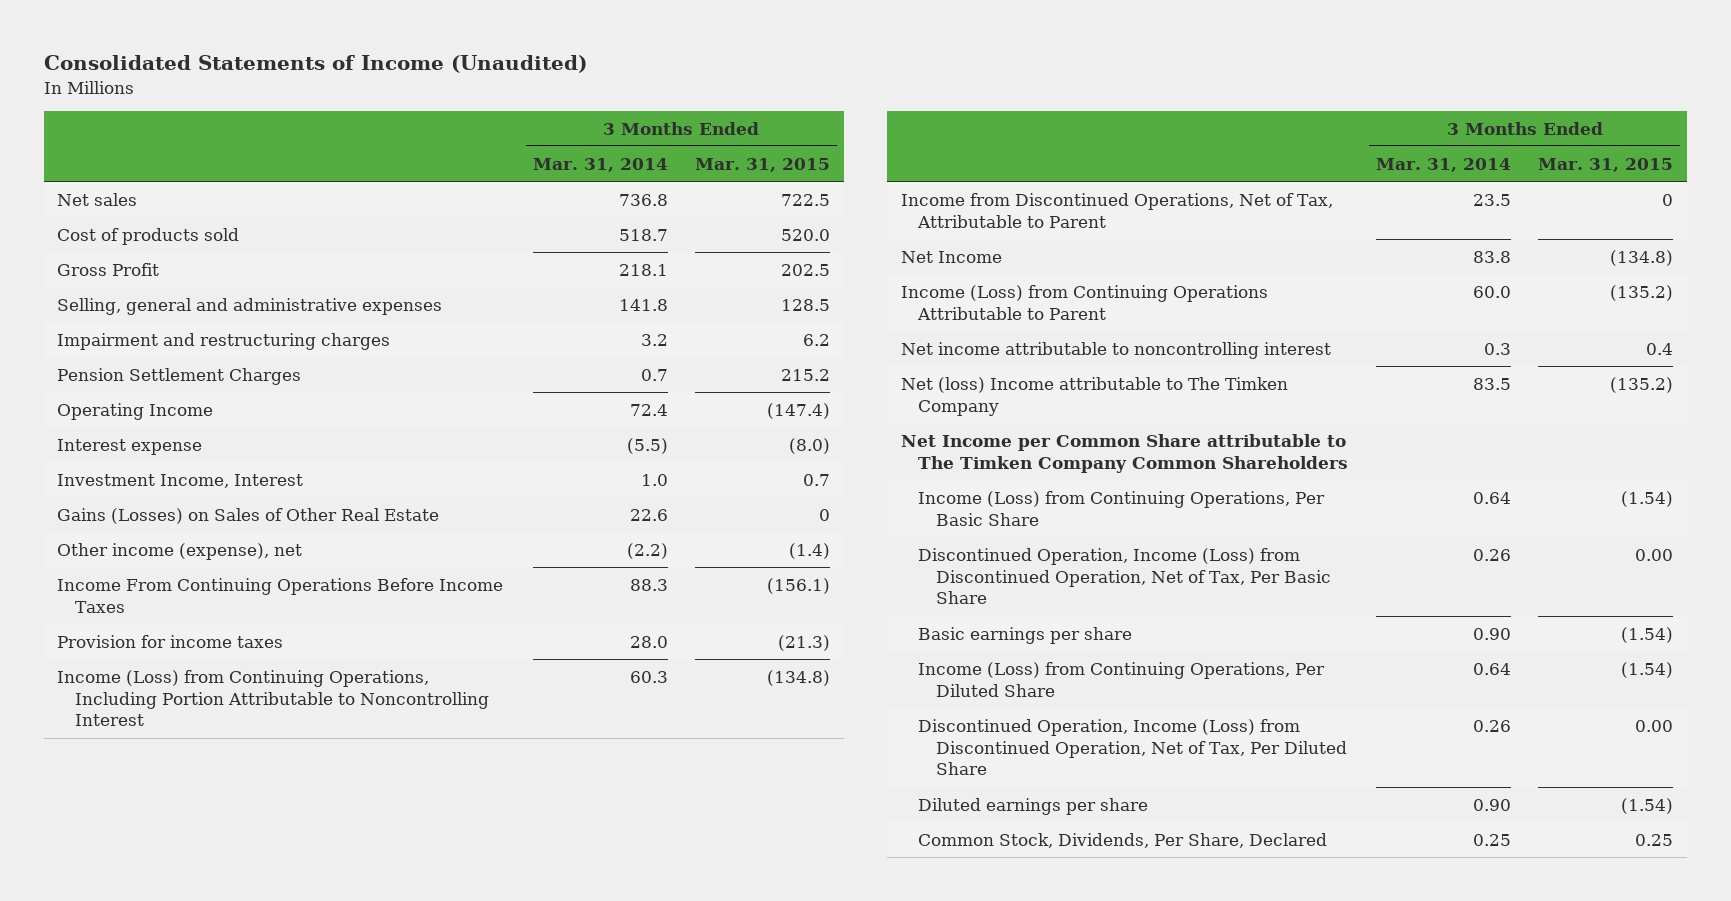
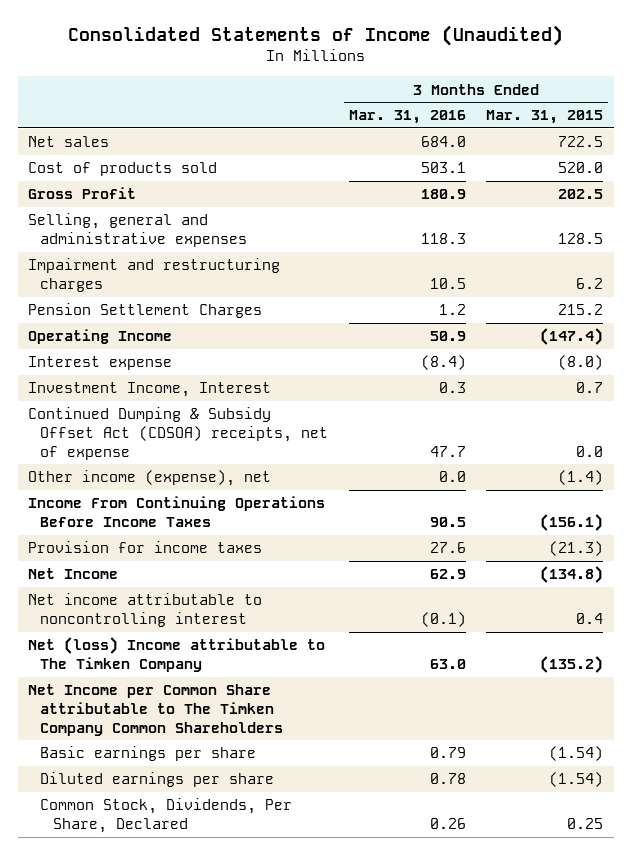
- | 3 Months Ended Mar. 31, 2014 | 3 Months Ended Mar. 31, 2015
+ | 3 Months Ended Mar. 31, 2016 | 3 Months Ended Mar. 31, 2015
- Gains (Losses) on Sales of Other Real Estate | 22.6 | 0
+ Continued Dumping & Subsidy Offset Act (CDSOA) receipts, net of expense | 47.7 | 0.0
- Income (Loss) from Continuing Operations, Including Portion Attributable to Noncontrolling Interest | 60.3 | (134.8)
- Income from Discontinued Operations, Net of Tax, Attributable to Parent | 23.5 | 0
- Income (Loss) from Continuing Operations Attributable to Parent | 60.0 | (135.2)
- Income (Loss) from Continuing Operations, Per Basic Share | 0.64 | (1.54)
- Discontinued Operation, Income (Loss) from Discontinued Operation, Net of Tax, Per Basic Share | 0.26 | 0.00
- Income (Loss) from Continuing Operations, Per Diluted Share | 0.64 | (1.54)
- Discontinued Operation, Income (Loss) from Discontinued Operation, Net of Tax, Per Diluted Share | 0.26 | 0.00

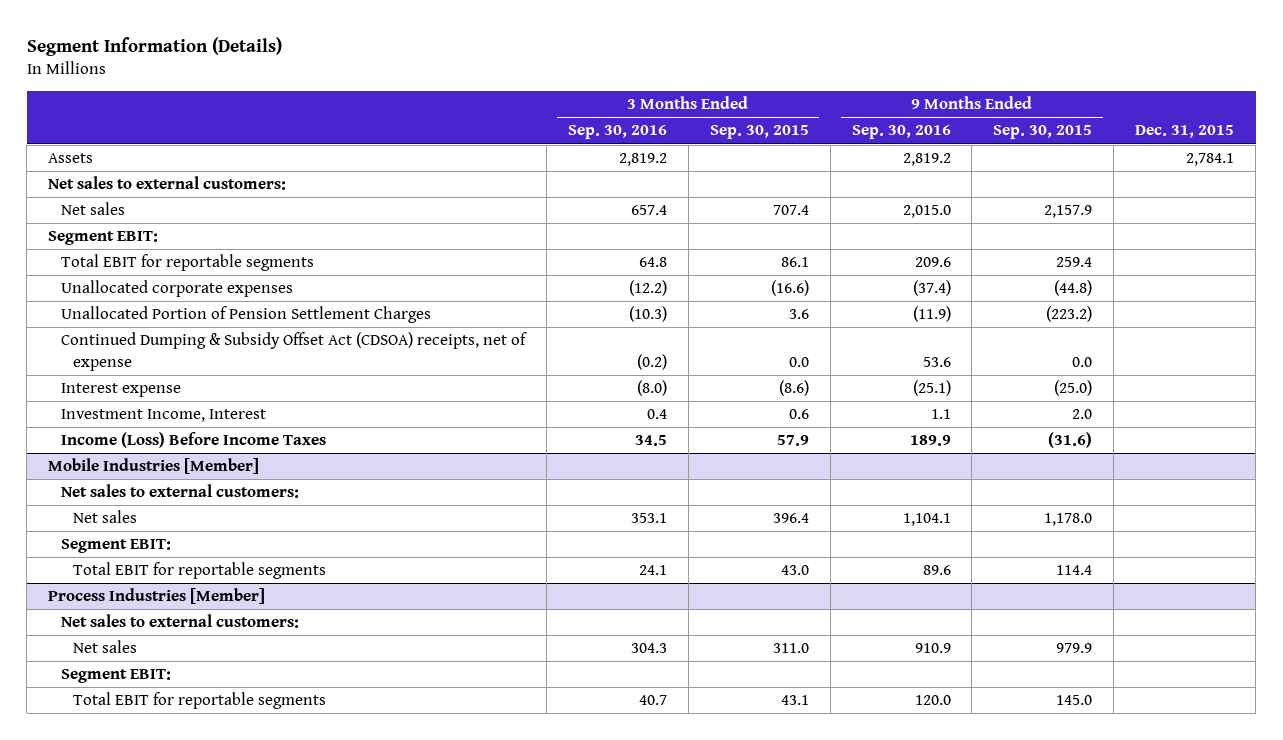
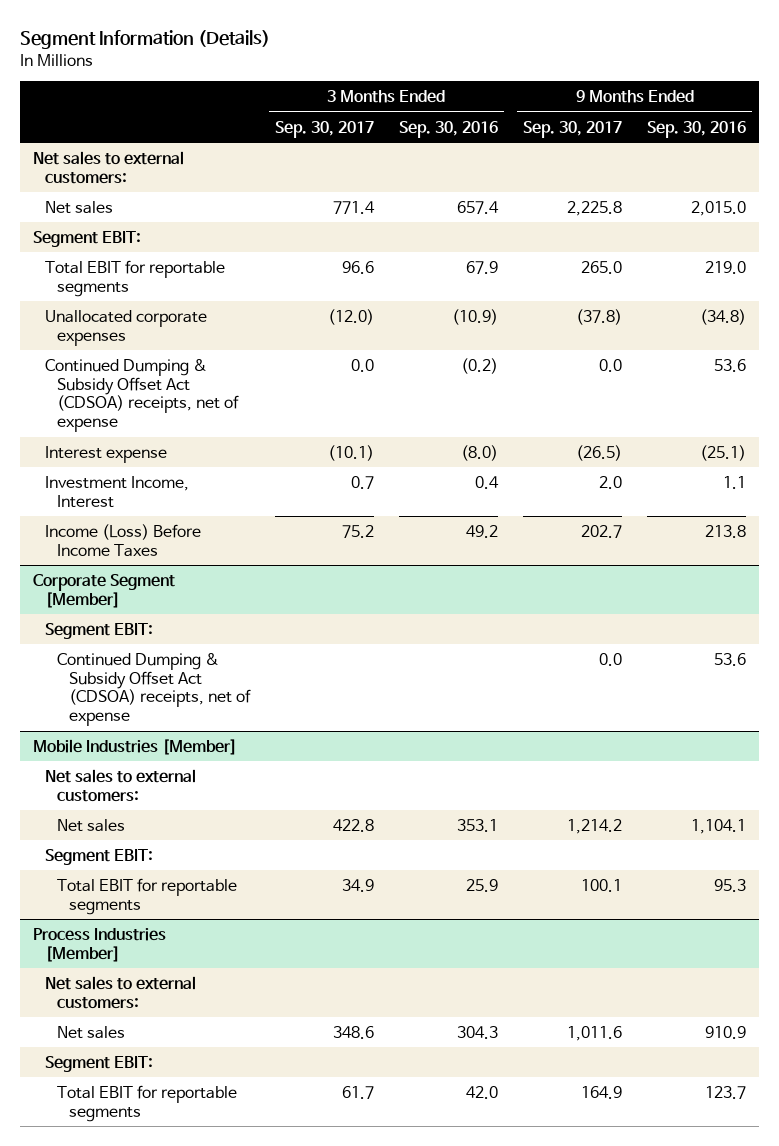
- | 3 Months Ended Sep. 30, 2016 | 3 Months Ended Sep. 30, 2015 | 9 Months Ended Sep. 30, 2016 | 9 Months Ended Sep. 30, 2015 | Dec. 31, 2015
+ | 3 Months Ended Sep. 30, 2017 | 3 Months Ended Sep. 30, 2016 | 9 Months Ended Sep. 30, 2017 | 9 Months Ended Sep. 30, 2016
- Assets | 2,819.2 | | 2,819.2 | | 2,784.1
- Total EBIT for reportable segments | 64.8 | 86.1 | 209.6 | 259.4 |
- Unallocated corporate expenses | (12.2) | (16.6) | (37.4) | (44.8) |
- Unallocated Portion of Pension Settlement Charges | (10.3) | 3.6 | (11.9) | (223.2) |
+ Total EBIT for reportable segments | 96.6 | 67.9 | 265.0 | 219.0
+ Unallocated corporate expenses | (12.0) | (10.9) | (37.8) | (34.8)
- Income (Loss) Before Income Taxes | 34.5 | 57.9 | 189.9 | (31.6) |
+ Income (Loss) Before Income Taxes | 75.2 | 49.2 | 202.7 | 213.8
+ Corporate Segment [Member]
+ Segment EBIT:
+ Continued Dumping & Subsidy Offset Act (CDSOA) receipts, net of expense | | | 0.0 | 53.6
@ Mobile Industries [Member]
- Total EBIT for reportable segments | 24.1 | 43.0 | 89.6 | 114.4 |
+ Total EBIT for reportable segments | 34.9 | 25.9 | 100.1 | 95.3
@ Process Industries [Member]
- Total EBIT for reportable segments | 40.7 | 43.1 | 120.0 | 145.0 |
+ Total EBIT for reportable segments | 61.7 | 42.0 | 164.9 | 123.7

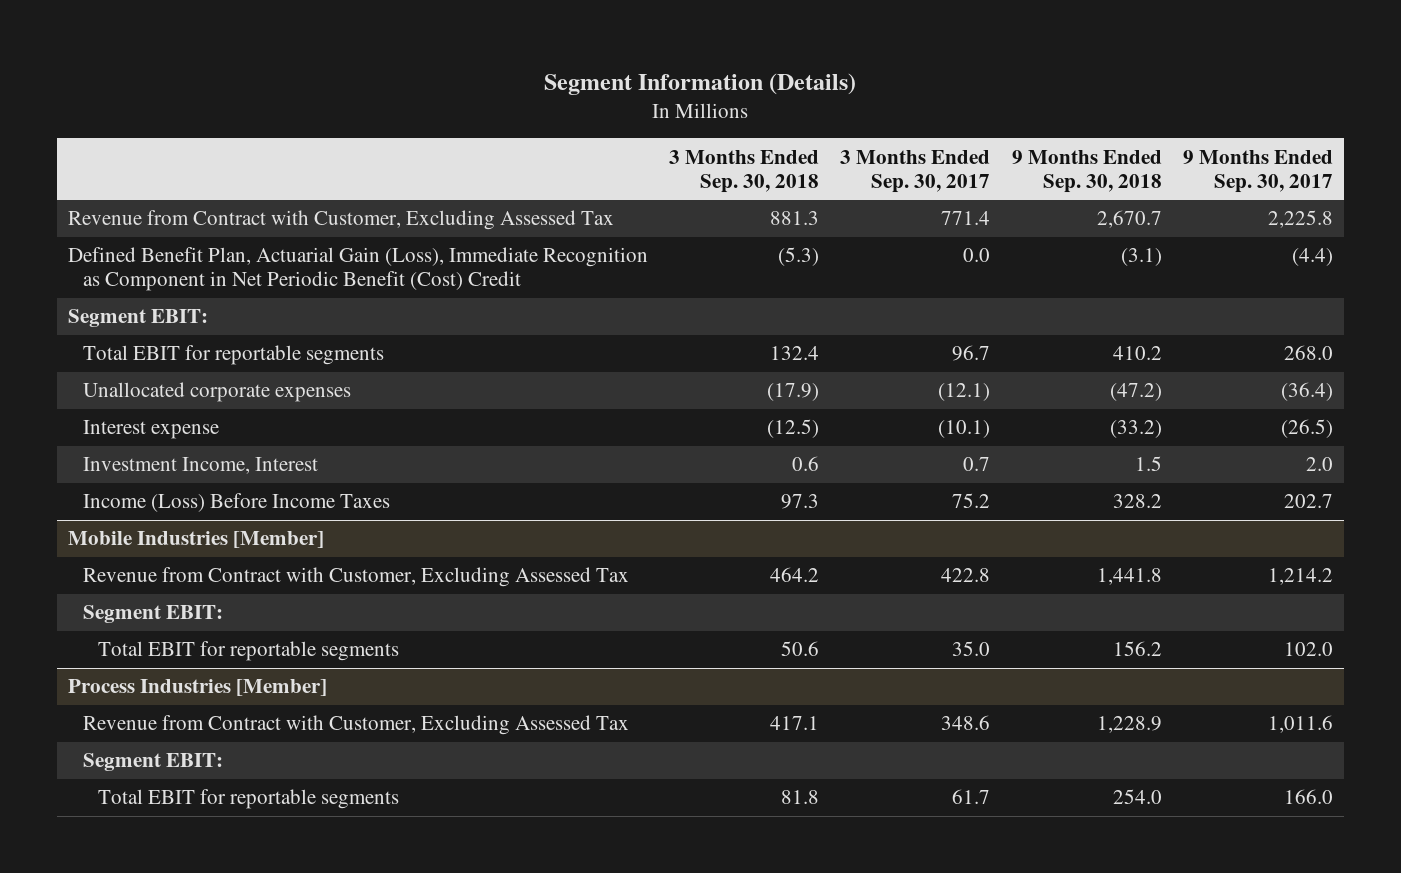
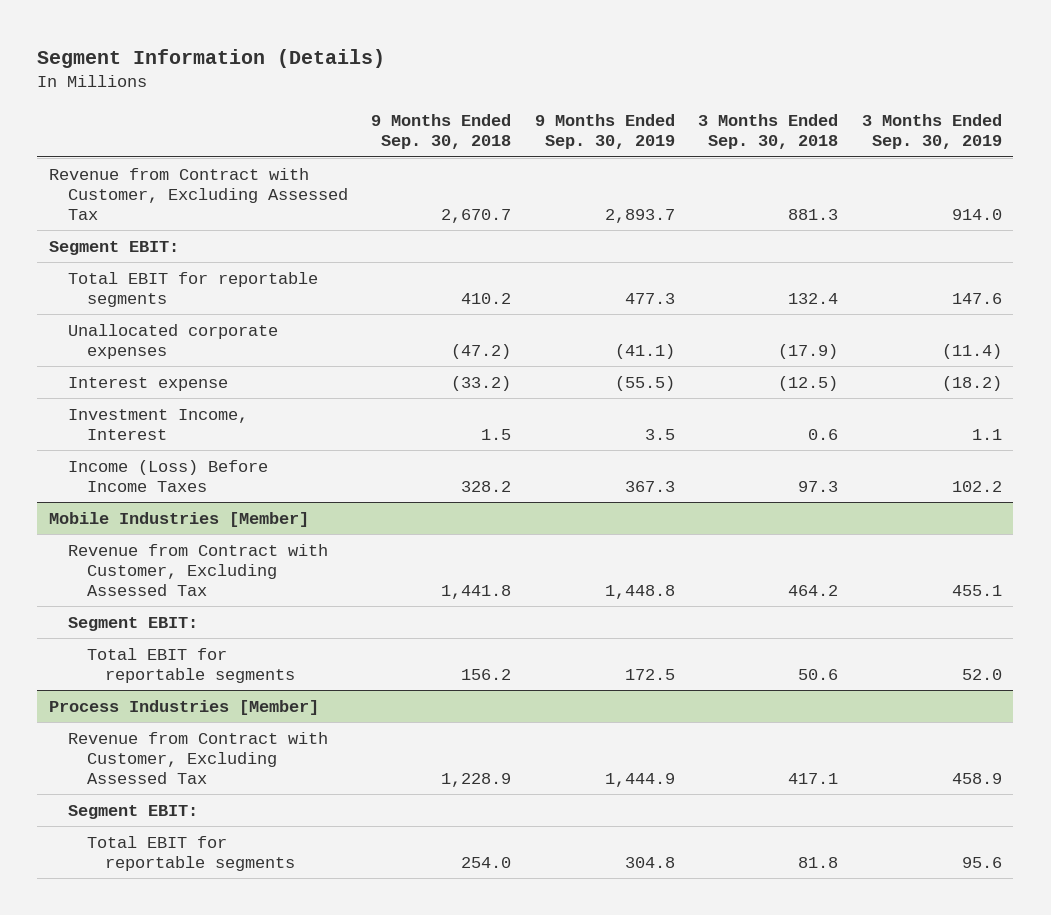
- | 3 Months Ended Sep. 30, 2018 | 3 Months Ended Sep. 30, 2017 | 9 Months Ended Sep. 30, 2018 | 9 Months Ended Sep. 30, 2017
+ | 9 Months Ended Sep. 30, 2018 | 9 Months Ended Sep. 30, 2019 | 3 Months Ended Sep. 30, 2018 | 3 Months Ended Sep. 30, 2019
- Defined Benefit Plan, Actuarial Gain (Loss), Immediate Recognition as Component in Net Periodic Benefit (Cost) Credit | (5.3) | 0.0 | (3.1) | (4.4)

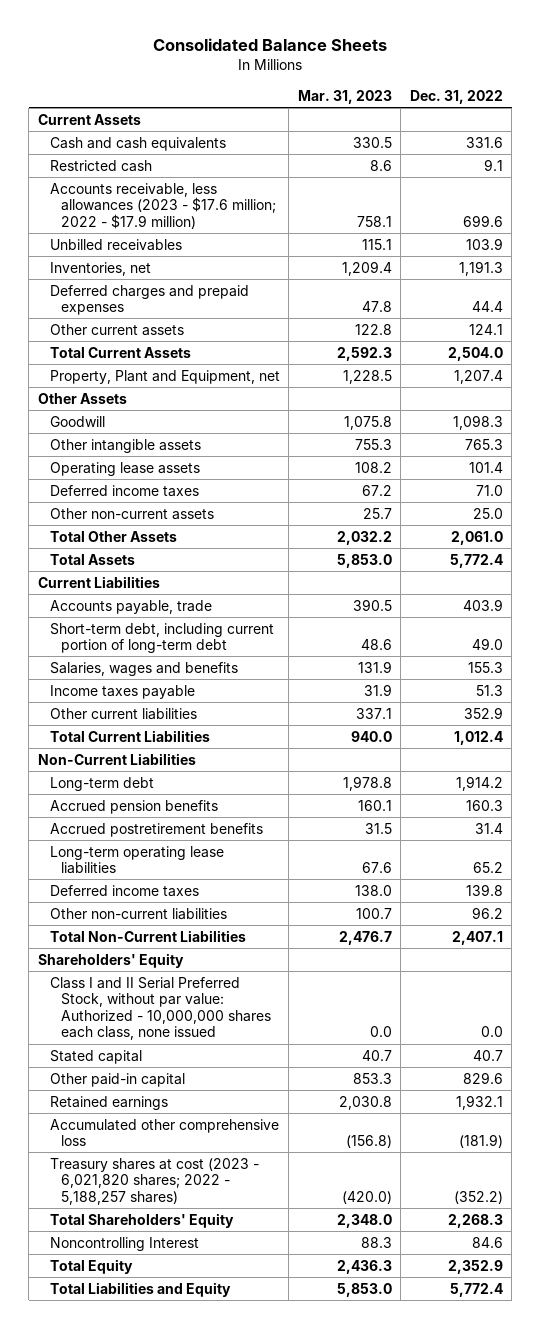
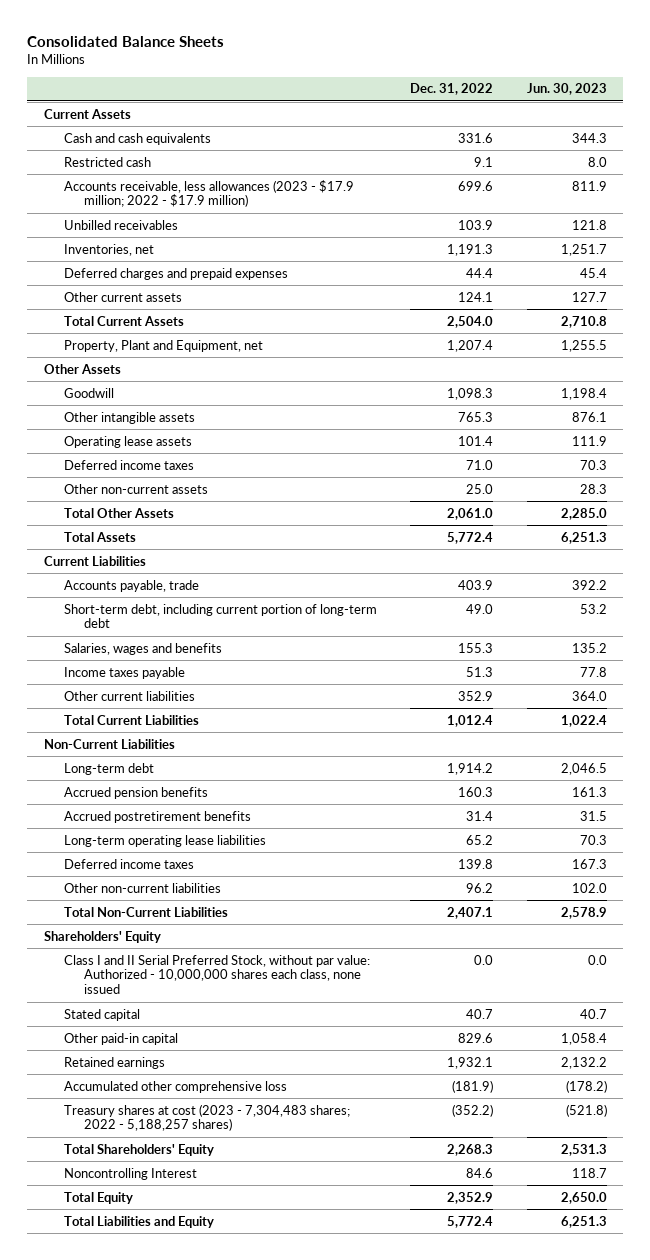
- | Mar. 31, 2023 | Dec. 31, 2022
+ | Dec. 31, 2022 | Jun. 30, 2023
- Accounts receivable, less allowances (2023 - $17.6 million; 2022 - $17.9 million) | 758.1 | 699.6
+ Accounts receivable, less allowances (2023 - $17.9 million; 2022 - $17.9 million) | 699.6 | 811.9
- Treasury shares at cost (2023 - 6,021,820 shares; 2022 - 5,188,257 shares) | (420.0) | (352.2)
+ Treasury shares at cost (2023 - 7,304,483 shares; 2022 - 5,188,257 shares) | (352.2) | (521.8)

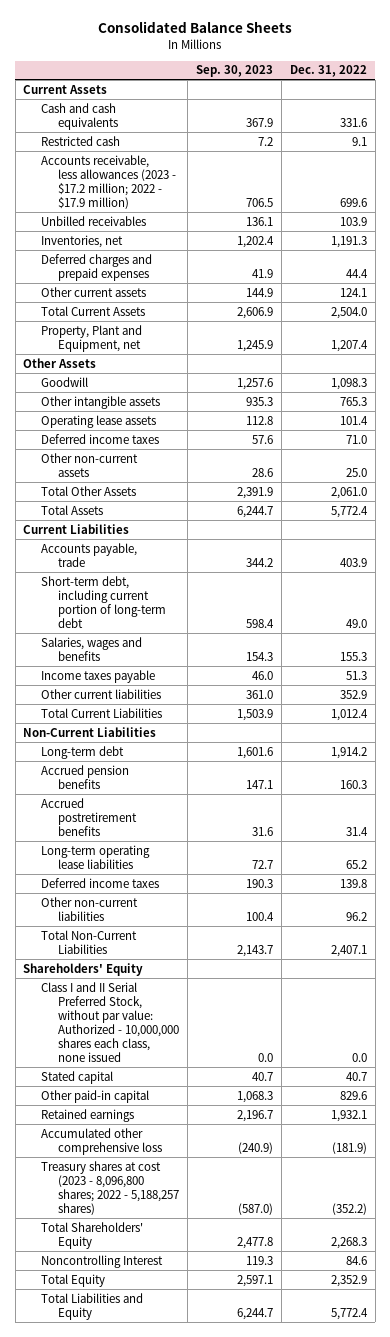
- | Dec. 31, 2022 | Jun. 30, 2023
+ | Sep. 30, 2023 | Dec. 31, 2022
- Accounts receivable, less allowances (2023 - $17.9 million; 2022 - $17.9 million) | 699.6 | 811.9
+ Accounts receivable, less allowances (2023 - $17.2 million; 2022 - $17.9 million) | 706.5 | 699.6
- Treasury shares at cost (2023 - 7,304,483 shares; 2022 - 5,188,257 shares) | (352.2) | (521.8)
+ Treasury shares at cost (2023 - 8,096,800 shares; 2022 - 5,188,257 shares) | (587.0) | (352.2)

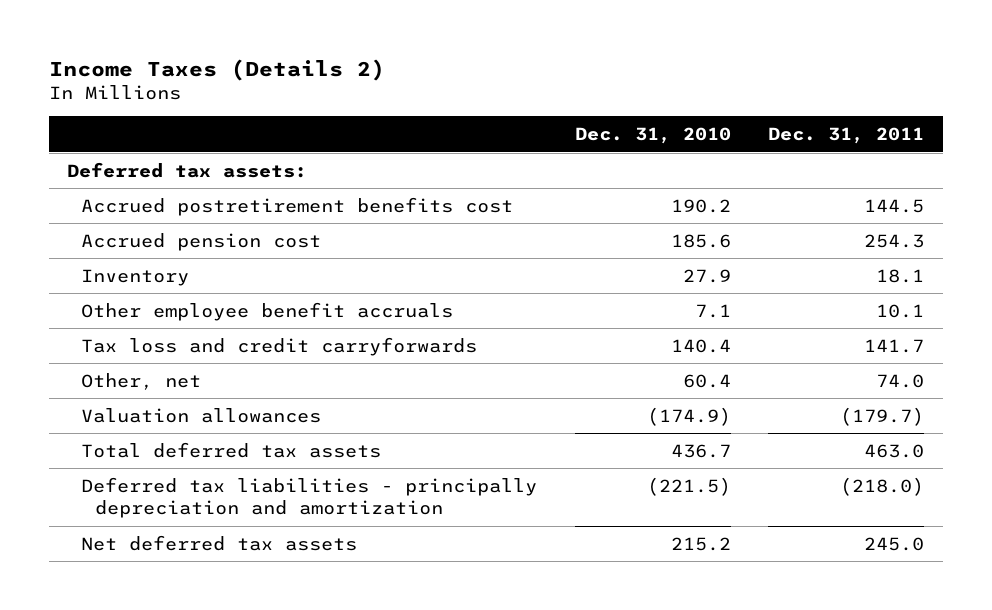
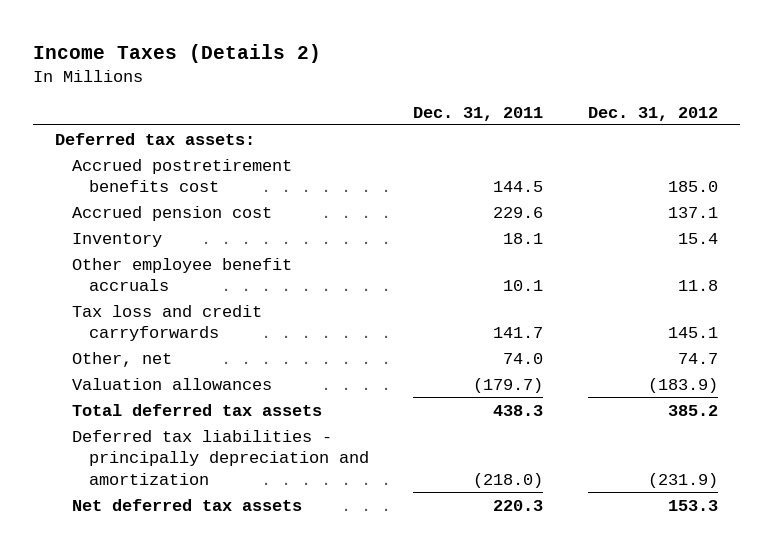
- | Dec. 31, 2010 | Dec. 31, 2011
+ | Dec. 31, 2011 | Dec. 31, 2012
- Accrued pension cost | 185.6 | 254.3
+ Accrued pension cost | 229.6 | 137.1
- Total deferred tax assets | 436.7 | 463.0
+ Total deferred tax assets | 438.3 | 385.2
- Net deferred tax assets | 215.2 | 245.0
+ Net deferred tax assets | 220.3 | 153.3

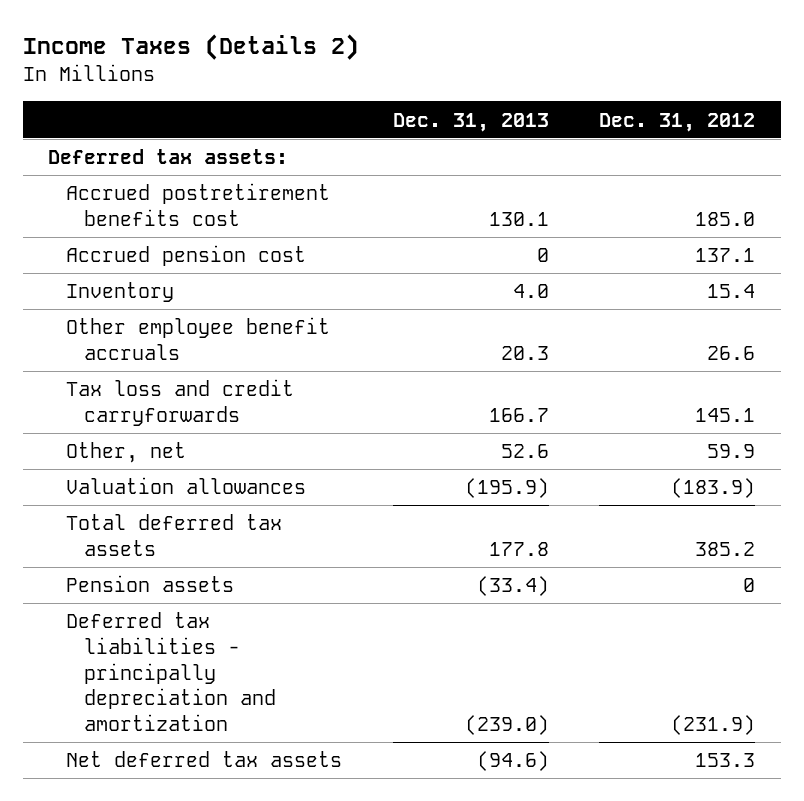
- | Dec. 31, 2011 | Dec. 31, 2012
+ | Dec. 31, 2013 | Dec. 31, 2012
- Other employee benefit accruals | 10.1 | 11.8
+ Other employee benefit accruals | 20.3 | 26.6
- Other, net | 74.0 | 74.7
+ Other, net | 52.6 | 59.9
+ Pension assets | (33.4) | 0

